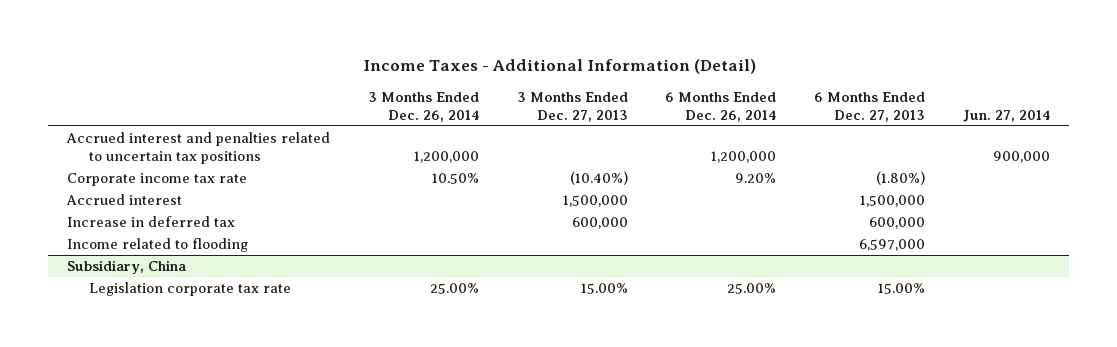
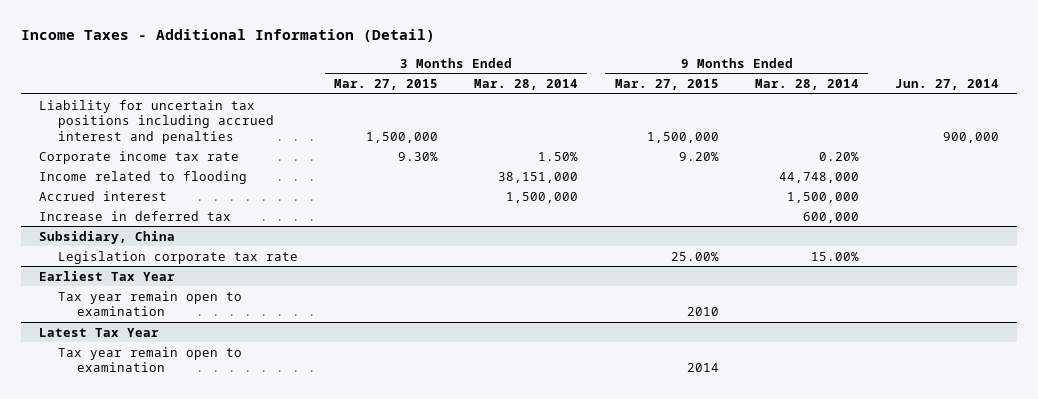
- | 3 Months Ended Dec. 26, 2014 | 3 Months Ended Dec. 27, 2013 | 6 Months Ended Dec. 26, 2014 | 6 Months Ended Dec. 27, 2013 | Jun. 27, 2014
+ | 3 Months Ended Mar. 27, 2015 | 3 Months Ended Mar. 28, 2014 | 9 Months Ended Mar. 27, 2015 | 9 Months Ended Mar. 28, 2014 | Jun. 27, 2014
- Accrued interest and penalties related to uncertain tax positions | 1,200,000 | | 1,200,000 | | 900,000
+ Liability for uncertain tax positions including accrued interest and penalties | 1,500,000 | | 1,500,000 | | 900,000
moved up: Income related to flooding | | 38,151,000 | | 44,748,000 |
+ Earliest Tax Year
+ Tax year remain open to examination | | | 2010 | |
+ Latest Tax Year
+ Tax year remain open to examination | | | 2014 | |

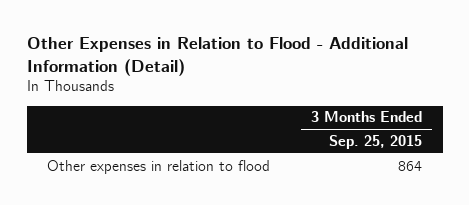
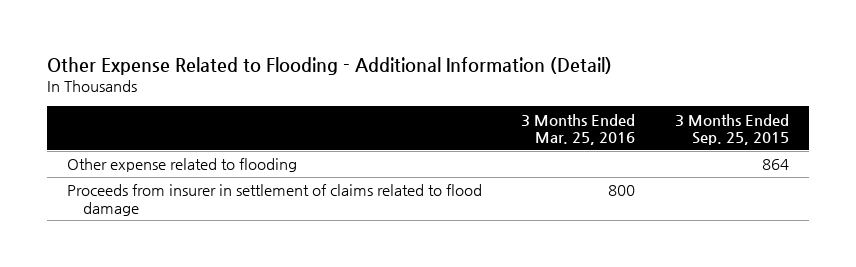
- Other Expenses in Relation to Flood - Additional Information (Detail)
+ Other Expense Related to Flooding - Additional Information (Detail)
- | 3 Months Ended Sep. 25, 2015
+ | 3 Months Ended Mar. 25, 2016 | 3 Months Ended Sep. 25, 2015
- Other expenses in relation to flood | 864
+ Other expense related to flooding | | 864
+ Proceeds from insurer in settlement of claims related to flood damage | 800 |

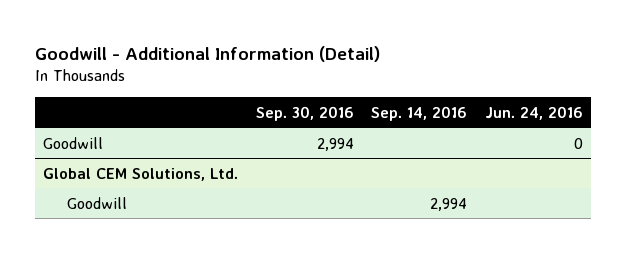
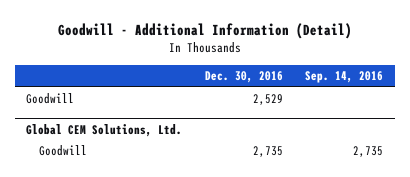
- | Sep. 30, 2016 | Sep. 14, 2016 | Jun. 24, 2016
+ | Dec. 30, 2016 | Sep. 14, 2016
@ Global CEM Solutions, Ltd.
- Goodwill | | 2,994 |
+ Goodwill | 2,735 | 2,735

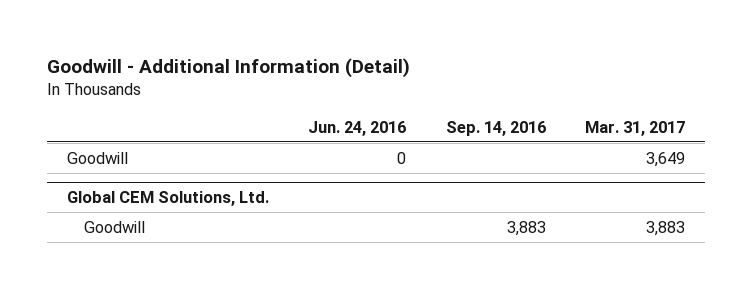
- | Dec. 30, 2016 | Sep. 14, 2016
+ | Jun. 24, 2016 | Sep. 14, 2016 | Mar. 31, 2017
@ Global CEM Solutions, Ltd.
- Goodwill | 2,735 | 2,735
+ Goodwill | | 3,883 | 3,883

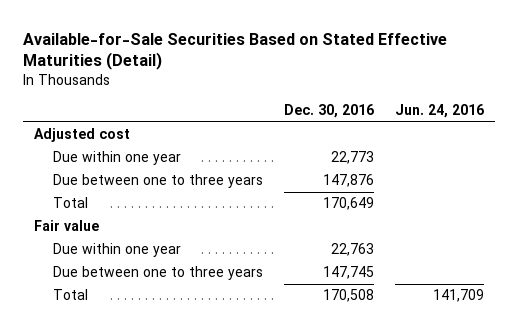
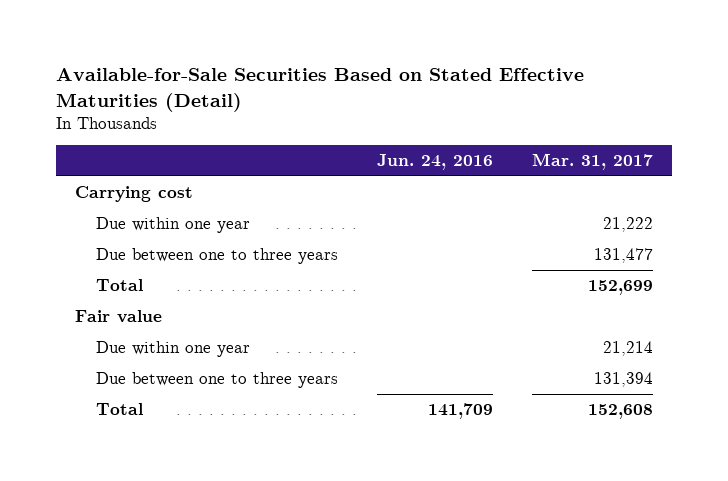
- | Dec. 30, 2016 | Jun. 24, 2016
+ | Jun. 24, 2016 | Mar. 31, 2017
- Adjusted cost
+ Carrying cost

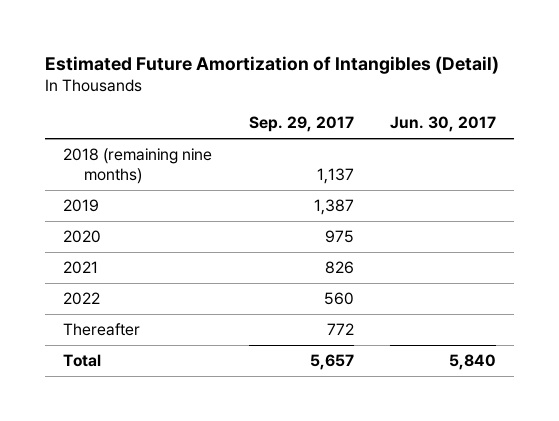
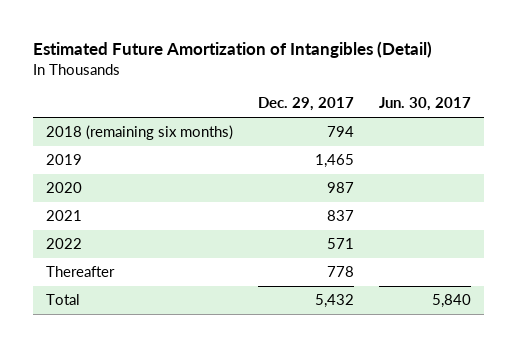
- | Sep. 29, 2017 | Jun. 30, 2017
+ | Dec. 29, 2017 | Jun. 30, 2017
- 2018 (remaining nine months) | 1,137 |
+ 2018 (remaining six months) | 794 |

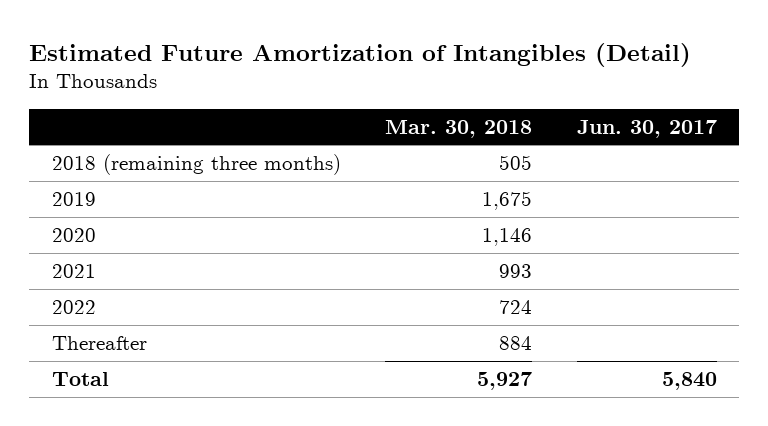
- | Dec. 29, 2017 | Jun. 30, 2017
+ | Mar. 30, 2018 | Jun. 30, 2017
- 2018 (remaining six months) | 794 |
+ 2018 (remaining three months) | 505 |

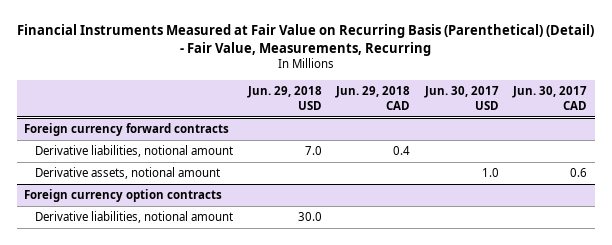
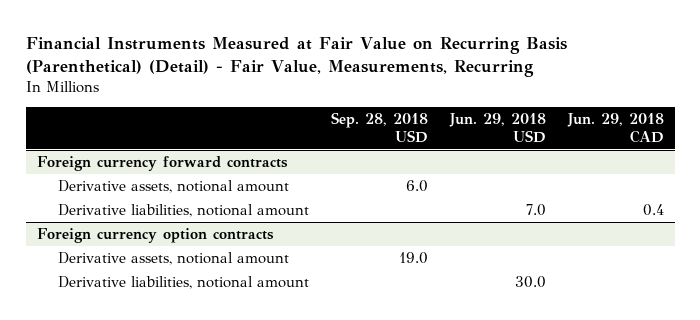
- | Jun. 29, 2018 USD | Jun. 29, 2018 CAD | Jun. 30, 2017 USD | Jun. 30, 2017 CAD
+ | Sep. 28, 2018 USD | Jun. 29, 2018 USD | Jun. 29, 2018 CAD
@ Foreign currency forward contracts
moved down: Derivative liabilities, notional amount | | 7.0 | 0.4
@ Foreign currency option contracts
+ Derivative assets, notional amount | 19.0 | |

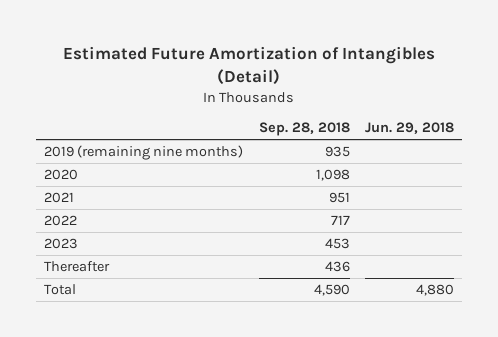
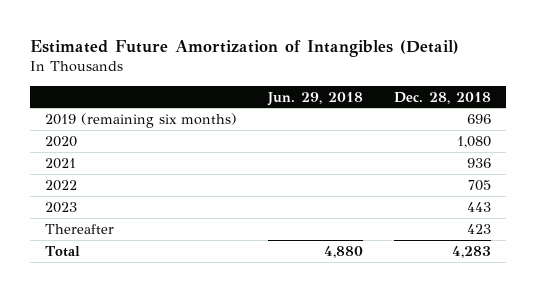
- | Sep. 28, 2018 | Jun. 29, 2018
+ | Jun. 29, 2018 | Dec. 28, 2018
- 2019 (remaining nine months) | 935 |
+ 2019 (remaining six months) | | 696

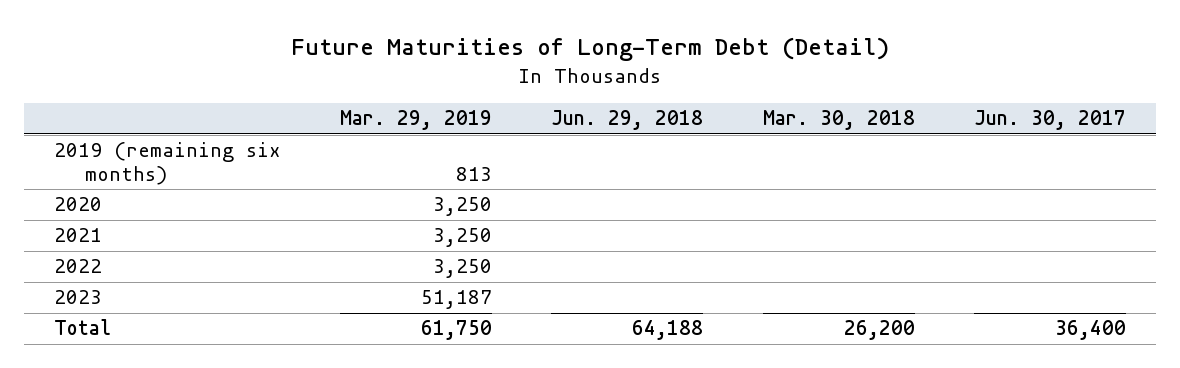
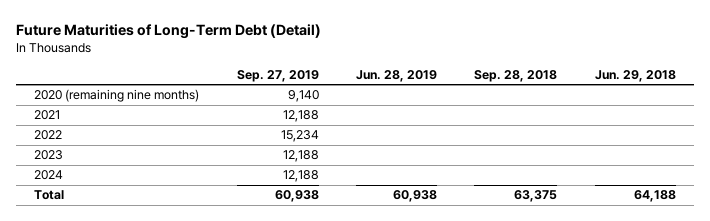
- | Mar. 29, 2019 | Jun. 29, 2018 | Mar. 30, 2018 | Jun. 30, 2017
+ | Sep. 27, 2019 | Jun. 28, 2019 | Sep. 28, 2018 | Jun. 29, 2018
- 2019 (remaining six months) | 813 | | |
- 2020 | 3,250 | | |
+ 2020 (remaining nine months) | 9,140 | | |
+ 2024 | 12,188 | | |

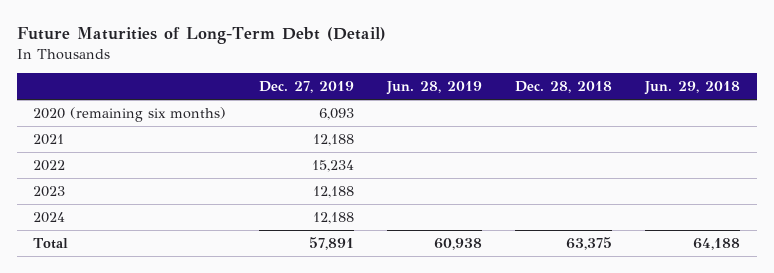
- | Sep. 27, 2019 | Jun. 28, 2019 | Sep. 28, 2018 | Jun. 29, 2018
+ | Dec. 27, 2019 | Jun. 28, 2019 | Dec. 28, 2018 | Jun. 29, 2018
- 2020 (remaining nine months) | 9,140 | | |
+ 2020 (remaining six months) | 6,093 | | |

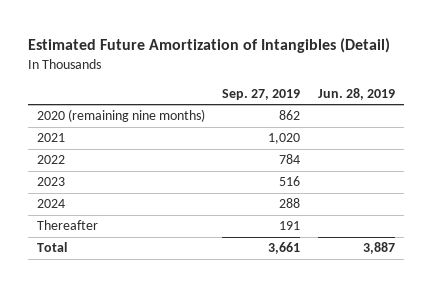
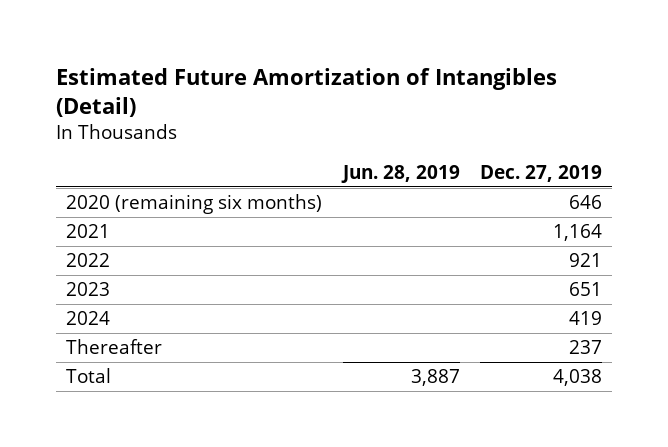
- | Sep. 27, 2019 | Jun. 28, 2019
+ | Jun. 28, 2019 | Dec. 27, 2019
- 2020 (remaining nine months) | 862 |
+ 2020 (remaining six months) | | 646

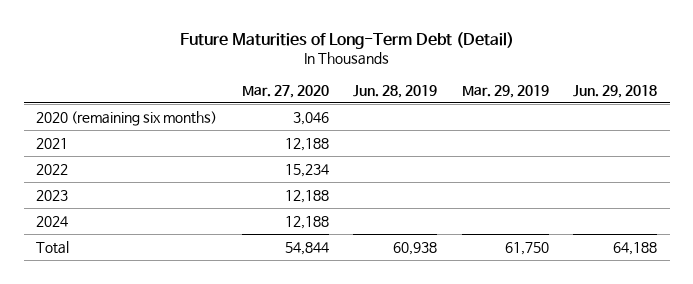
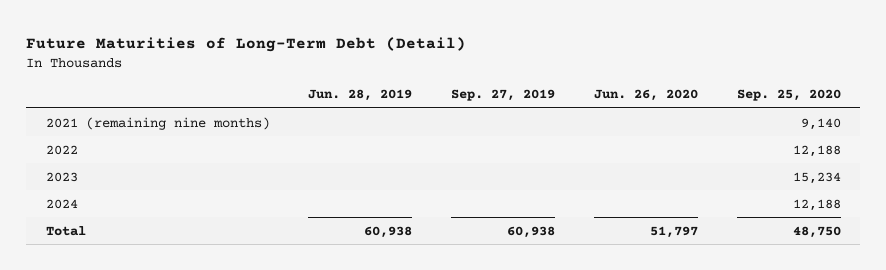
- | Mar. 27, 2020 | Jun. 28, 2019 | Mar. 29, 2019 | Jun. 29, 2018
+ | Jun. 28, 2019 | Sep. 27, 2019 | Jun. 26, 2020 | Sep. 25, 2020
- 2020 (remaining six months) | 3,046 | | |
- 2021 | 12,188 | | |
+ 2021 (remaining nine months) | | | | 9,140

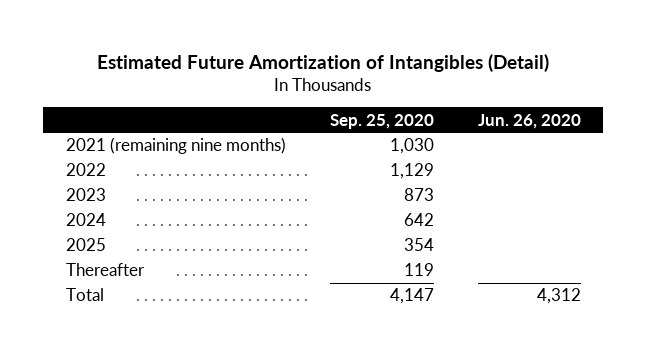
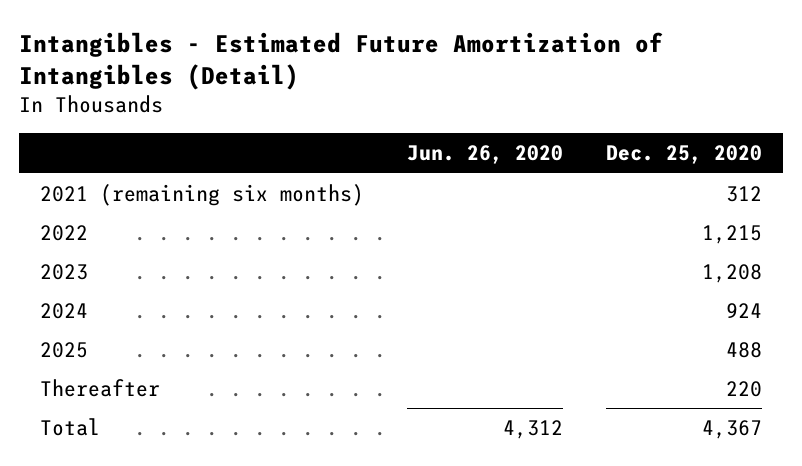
- Estimated Future Amortization of Intangibles (Detail)
+ Intangibles - Estimated Future Amortization of Intangibles (Detail)
- | Sep. 25, 2020 | Jun. 26, 2020
+ | Jun. 26, 2020 | Dec. 25, 2020
- 2021 (remaining nine months) | 1,030 |
+ 2021 (remaining six months) | | 312

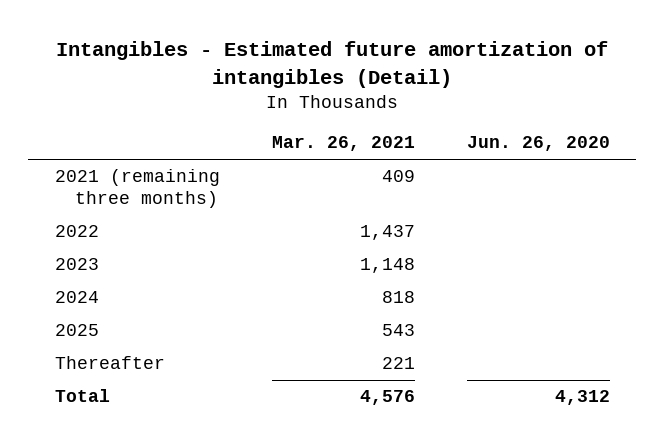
- Intangibles - Estimated Future Amortization of Intangibles (Detail)
+ Intangibles - Estimated future amortization of intangibles (Detail)
- | Jun. 26, 2020 | Dec. 25, 2020
+ | Mar. 26, 2021 | Jun. 26, 2020
- 2021 (remaining six months) | | 312
+ 2021 (remaining three months) | 409 |

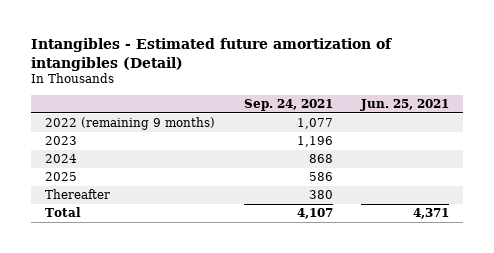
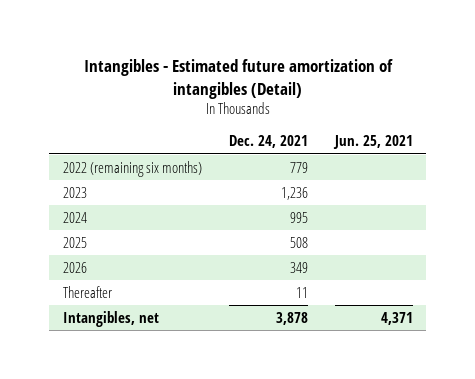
- | Sep. 24, 2021 | Jun. 25, 2021
+ | Dec. 24, 2021 | Jun. 25, 2021
- 2022 (remaining 9 months) | 1,077 |
+ 2022 (remaining six months) | 779 |
+ 2026 | 349 |
- Total | 4,107 | 4,371
+ Intangibles, net | 3,878 | 4,371

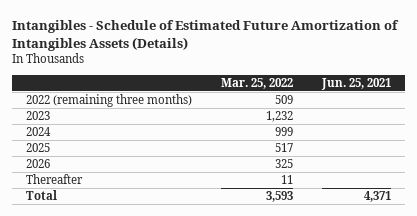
- Intangibles - Estimated future amortization of intangibles (Detail)
+ Intangibles - Schedule of Estimated Future Amortization of Intangibles Assets (Details)
- | Dec. 24, 2021 | Jun. 25, 2021
+ | Mar. 25, 2022 | Jun. 25, 2021
- 2022 (remaining six months) | 779 |
+ 2022 (remaining three months) | 509 |
- Intangibles, net | 3,878 | 4,371
+ Total | 3,593 | 4,371

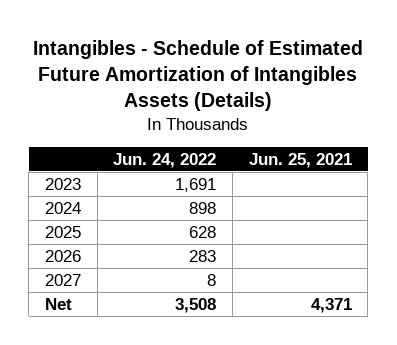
- | Mar. 25, 2022 | Jun. 25, 2021
+ | Jun. 24, 2022 | Jun. 25, 2021
- 2022 (remaining three months) | 509 |
- Thereafter | 11 |
- Total | 3,593 | 4,371
+ 2027 | 8 |
+ Net | 3,508 | 4,371

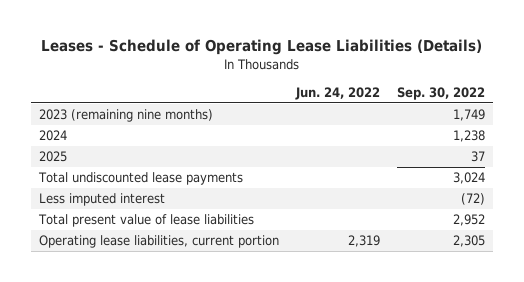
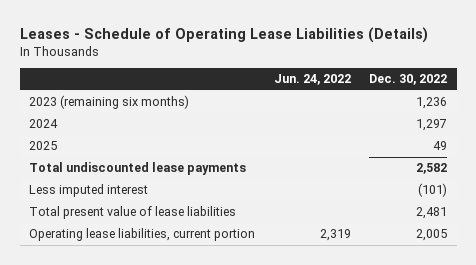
- | Jun. 24, 2022 | Sep. 30, 2022
+ | Jun. 24, 2022 | Dec. 30, 2022
- 2023 (remaining nine months) | | 1,749
+ 2023 (remaining six months) | | 1,236

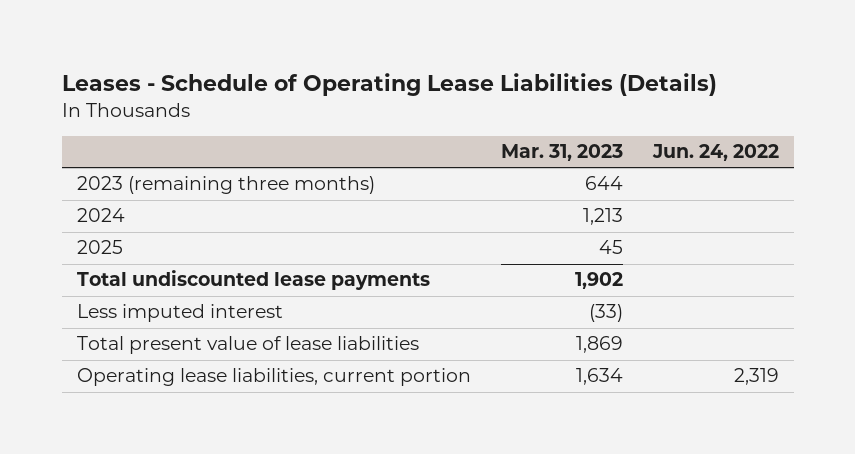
- | Jun. 24, 2022 | Dec. 30, 2022
+ | Mar. 31, 2023 | Jun. 24, 2022
- 2023 (remaining six months) | | 1,236
+ 2023 (remaining three months) | 644 |

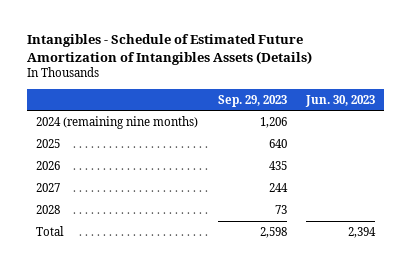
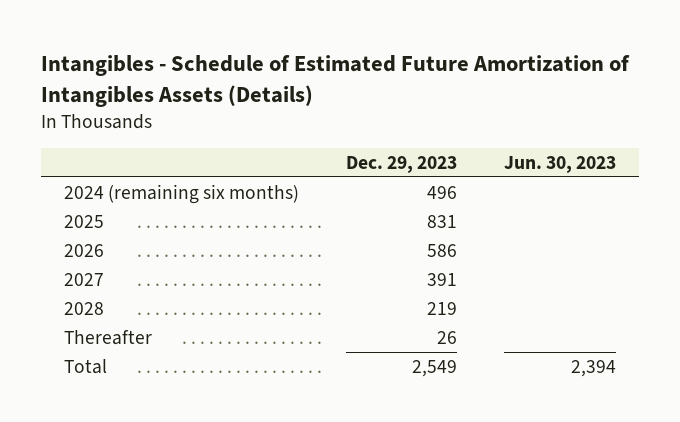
- | Sep. 29, 2023 | Jun. 30, 2023
+ | Dec. 29, 2023 | Jun. 30, 2023
- 2024 (remaining nine months) | 1,206 |
+ 2024 (remaining six months) | 496 |
+ Thereafter | 26 |

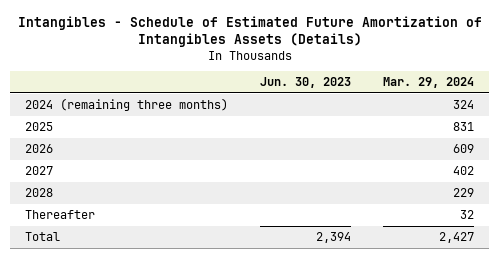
- | Dec. 29, 2023 | Jun. 30, 2023
+ | Jun. 30, 2023 | Mar. 29, 2024
- 2024 (remaining six months) | 496 |
+ 2024 (remaining three months) | | 324

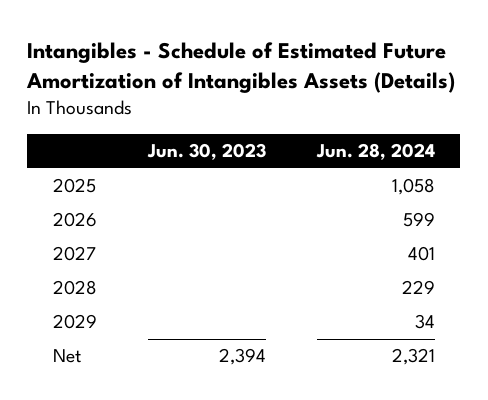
- | Jun. 30, 2023 | Mar. 29, 2024
+ | Jun. 30, 2023 | Jun. 28, 2024
- 2024 (remaining three months) | | 324
- Thereafter | | 32
- Total | 2,394 | 2,427
+ 2029 | | 34
+ Net | 2,394 | 2,321

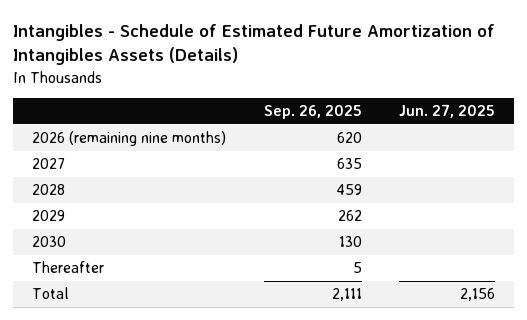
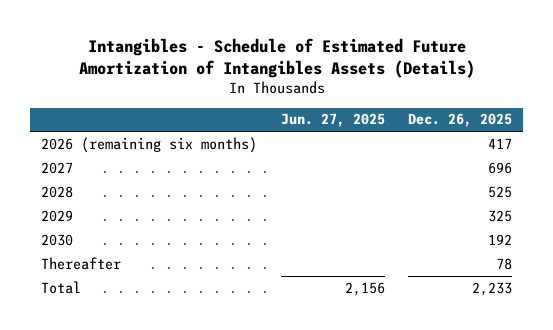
- | Sep. 26, 2025 | Jun. 27, 2025
+ | Jun. 27, 2025 | Dec. 26, 2025
- 2026 (remaining nine months) | 620 |
+ 2026 (remaining six months) | | 417

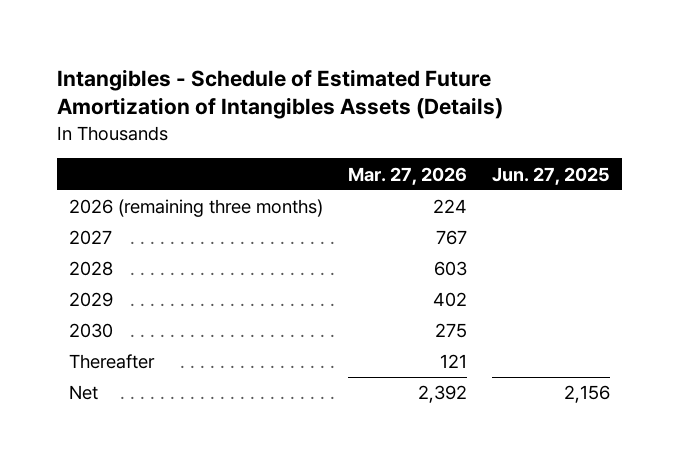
- | Jun. 27, 2025 | Dec. 26, 2025
+ | Mar. 27, 2026 | Jun. 27, 2025
- 2026 (remaining six months) | | 417
+ 2026 (remaining three months) | 224 |
- Total | 2,156 | 2,233
+ Net | 2,392 | 2,156

